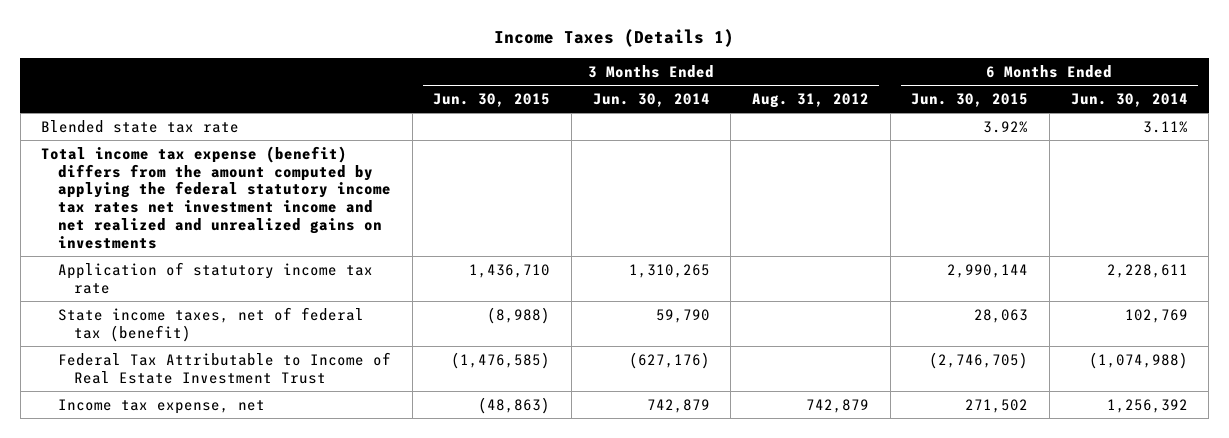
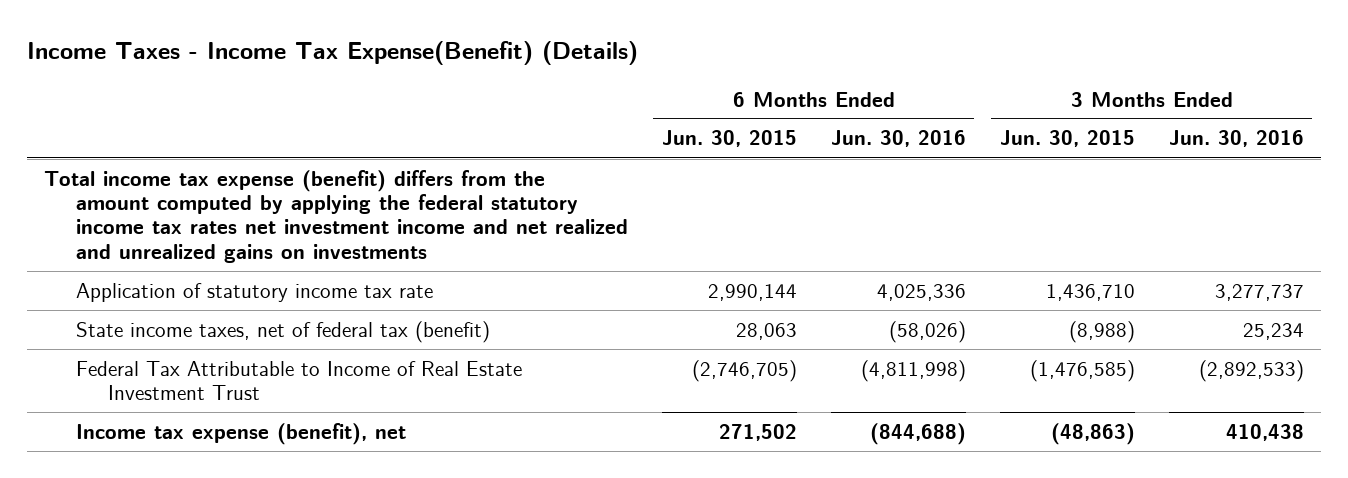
- Income Taxes (Details 1)
+ Income Taxes - Income Tax Expense(Benefit) (Details)
- | 3 Months Ended Jun. 30, 2015 | 3 Months Ended Jun. 30, 2014 | 3 Months Ended Aug. 31, 2012 | 6 Months Ended Jun. 30, 2015 | 6 Months Ended Jun. 30, 2014
+ | 6 Months Ended Jun. 30, 2015 | 6 Months Ended Jun. 30, 2016 | 3 Months Ended Jun. 30, 2015 | 3 Months Ended Jun. 30, 2016
- Blended state tax rate | | | | 3.92% | 3.11%
- Income tax expense, net | (48,863) | 742,879 | 742,879 | 271,502 | 1,256,392
+ Income tax expense (benefit), net | 271,502 | (844,688) | (48,863) | 410,438

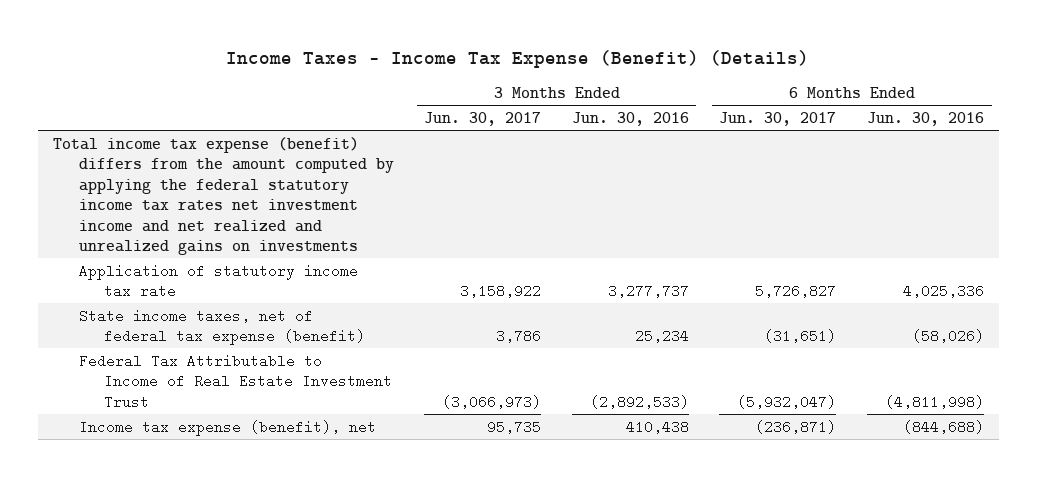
- Income Taxes - Income Tax Expense(Benefit) (Details)
+ Income Taxes - Income Tax Expense (Benefit) (Details)
- | 6 Months Ended Jun. 30, 2015 | 6 Months Ended Jun. 30, 2016 | 3 Months Ended Jun. 30, 2015 | 3 Months Ended Jun. 30, 2016
+ | 3 Months Ended Jun. 30, 2017 | 3 Months Ended Jun. 30, 2016 | 6 Months Ended Jun. 30, 2017 | 6 Months Ended Jun. 30, 2016
- State income taxes, net of federal tax (benefit) | 28,063 | (58,026) | (8,988) | 25,234
+ State income taxes, net of federal tax expense (benefit) | 3,786 | 25,234 | (31,651) | (58,026)

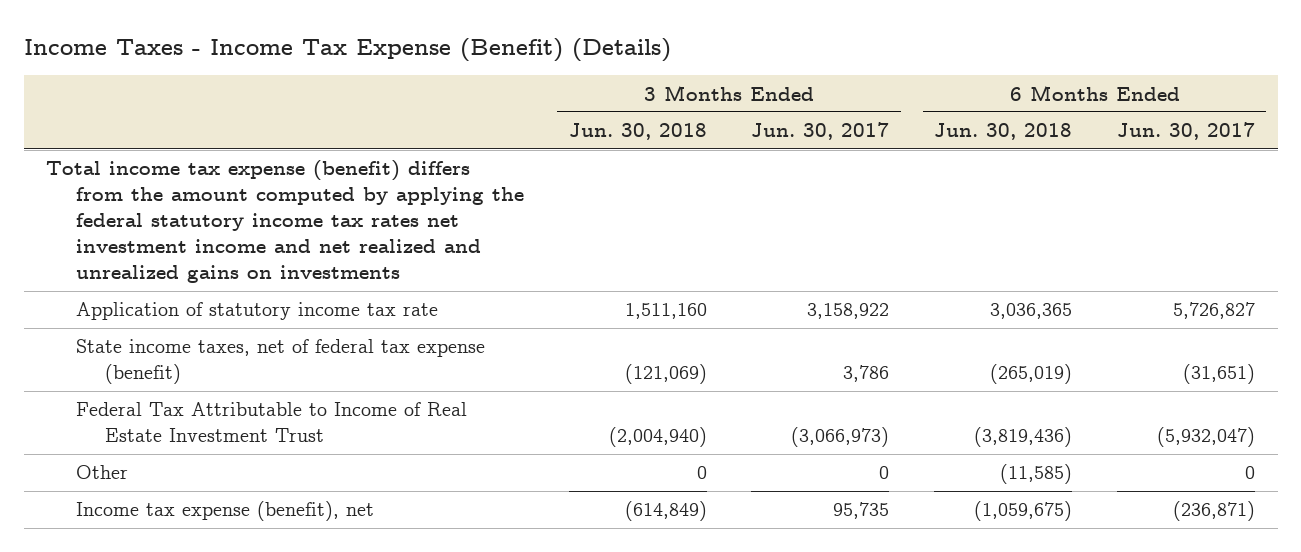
- | 3 Months Ended Jun. 30, 2017 | 3 Months Ended Jun. 30, 2016 | 6 Months Ended Jun. 30, 2017 | 6 Months Ended Jun. 30, 2016
+ | 3 Months Ended Jun. 30, 2018 | 3 Months Ended Jun. 30, 2017 | 6 Months Ended Jun. 30, 2018 | 6 Months Ended Jun. 30, 2017
+ Other | 0 | 0 | (11,585) | 0

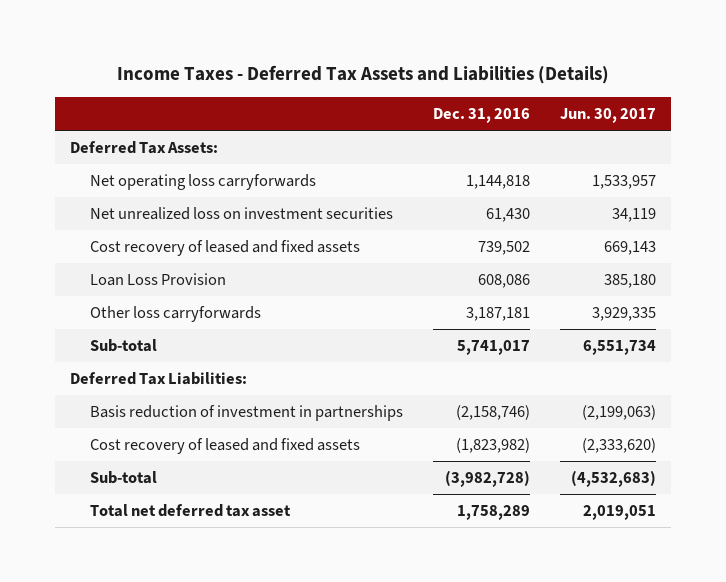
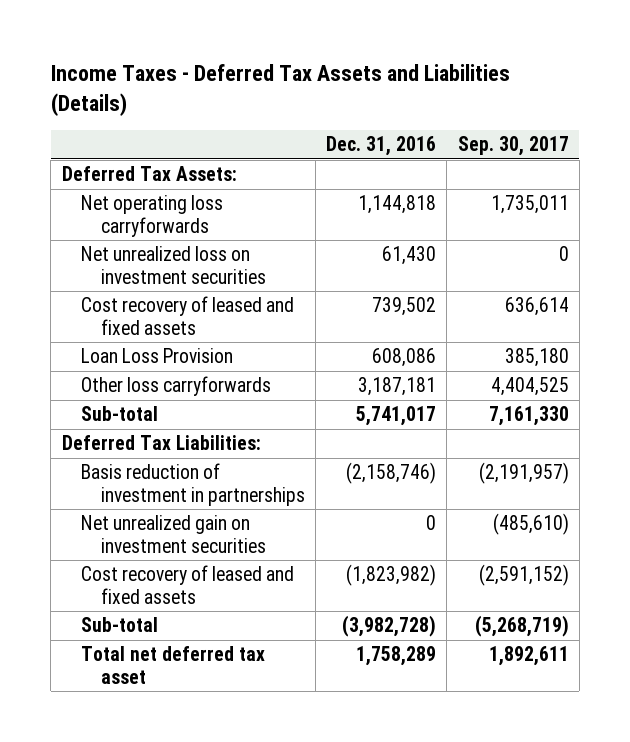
- | Dec. 31, 2016 | Jun. 30, 2017
+ | Dec. 31, 2016 | Sep. 30, 2017
+ Net unrealized gain on investment securities | 0 | (485,610)

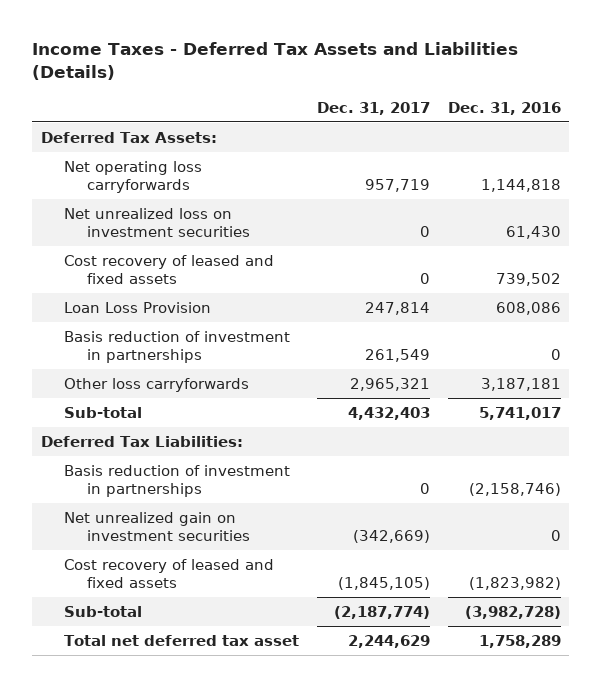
- | Dec. 31, 2016 | Sep. 30, 2017
+ | Dec. 31, 2017 | Dec. 31, 2016
+ Basis reduction of investment in partnerships | 261,549 | 0

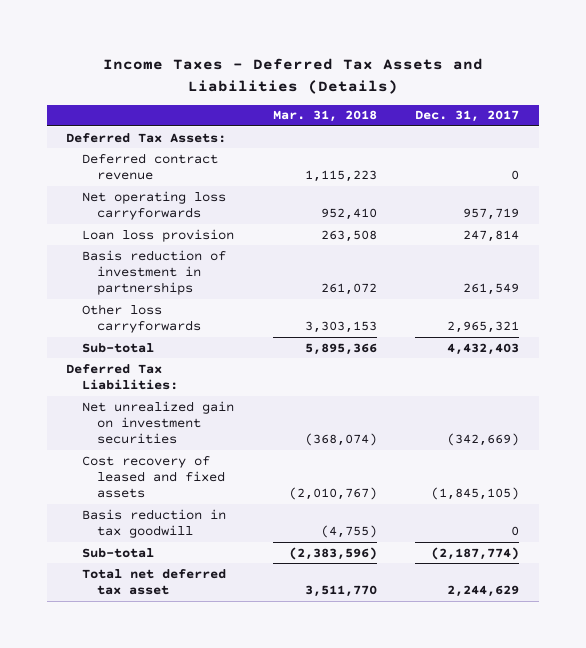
- | Dec. 31, 2017 | Dec. 31, 2016
+ | Mar. 31, 2018 | Dec. 31, 2017
+ Deferred contract revenue | 1,115,223 | 0
- Net unrealized loss on investment securities | 0 | 61,430
- Cost recovery of leased and fixed assets | 0 | 739,502
- Loan Loss Provision | 247,814 | 608,086
+ Loan loss provision | 263,508 | 247,814
- Basis reduction of investment in partnerships | 0 | (2,158,746)
+ Basis reduction in tax goodwill | (4,755) | 0

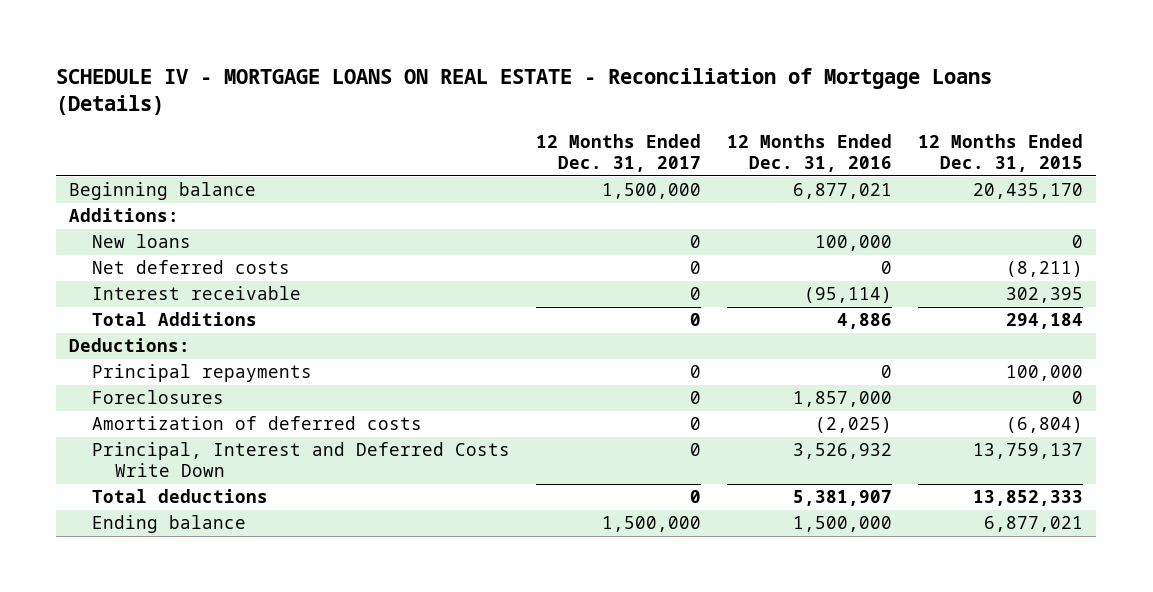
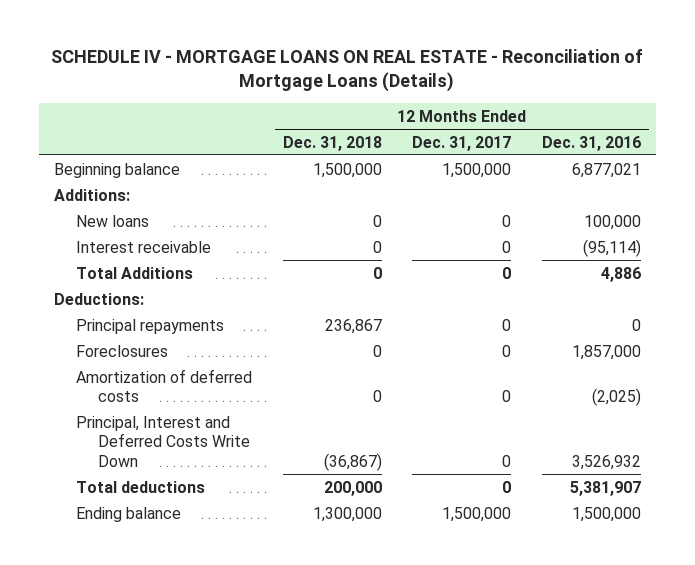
- | 12 Months Ended Dec. 31, 2017 | 12 Months Ended Dec. 31, 2016 | 12 Months Ended Dec. 31, 2015
+ | 12 Months Ended Dec. 31, 2018 | 12 Months Ended Dec. 31, 2017 | 12 Months Ended Dec. 31, 2016
- Net deferred costs | 0 | 0 | (8,211)

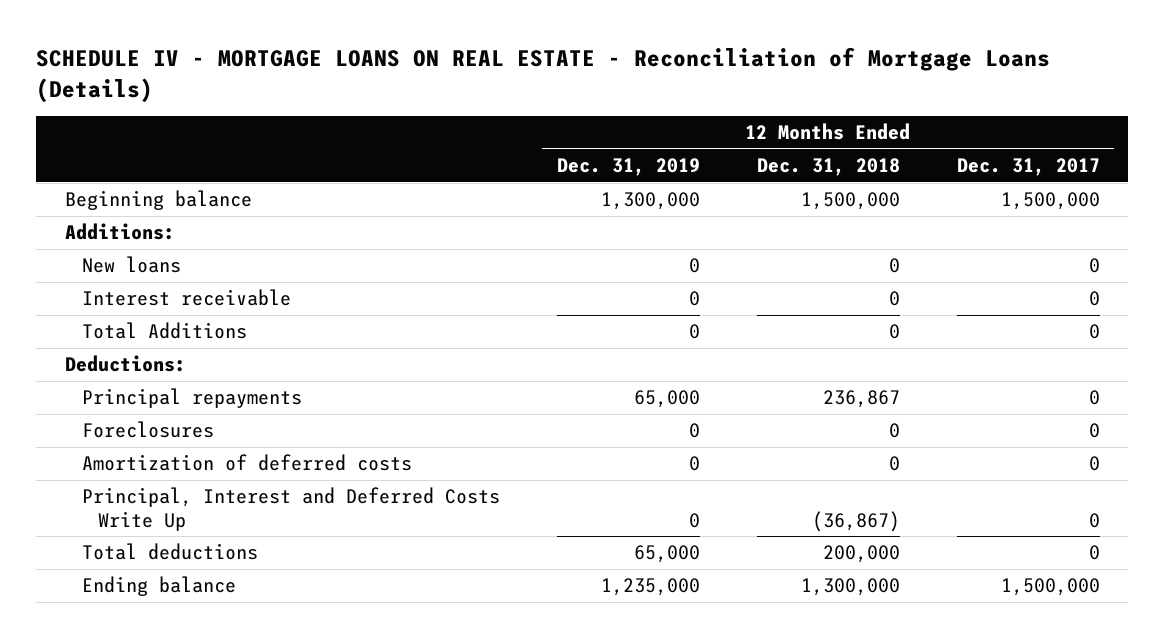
- | 12 Months Ended Dec. 31, 2018 | 12 Months Ended Dec. 31, 2017 | 12 Months Ended Dec. 31, 2016
+ | 12 Months Ended Dec. 31, 2019 | 12 Months Ended Dec. 31, 2018 | 12 Months Ended Dec. 31, 2017
- Principal, Interest and Deferred Costs Write Down | (36,867) | 0 | 3,526,932
+ Principal, Interest and Deferred Costs Write Up | 0 | (36,867) | 0

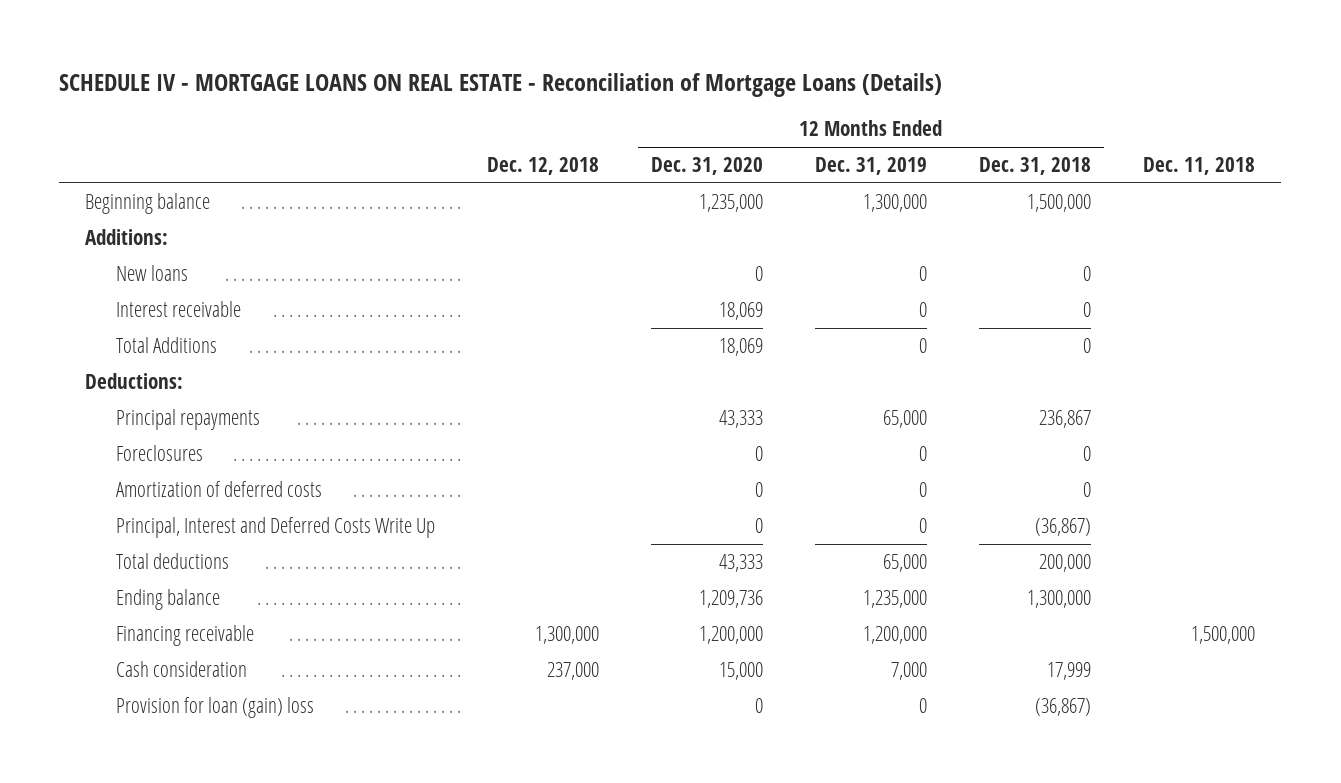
- | 12 Months Ended Dec. 31, 2019 | 12 Months Ended Dec. 31, 2018 | 12 Months Ended Dec. 31, 2017
+ | Dec. 12, 2018 | 12 Months Ended Dec. 31, 2020 | 12 Months Ended Dec. 31, 2019 | 12 Months Ended Dec. 31, 2018 | Dec. 11, 2018
+ Financing receivable | 1,300,000 | 1,200,000 | 1,200,000 | | 1,500,000
+ Cash consideration | 237,000 | 15,000 | 7,000 | 17,999 |
+ Provision for loan (gain) loss | | 0 | 0 | (36,867) |

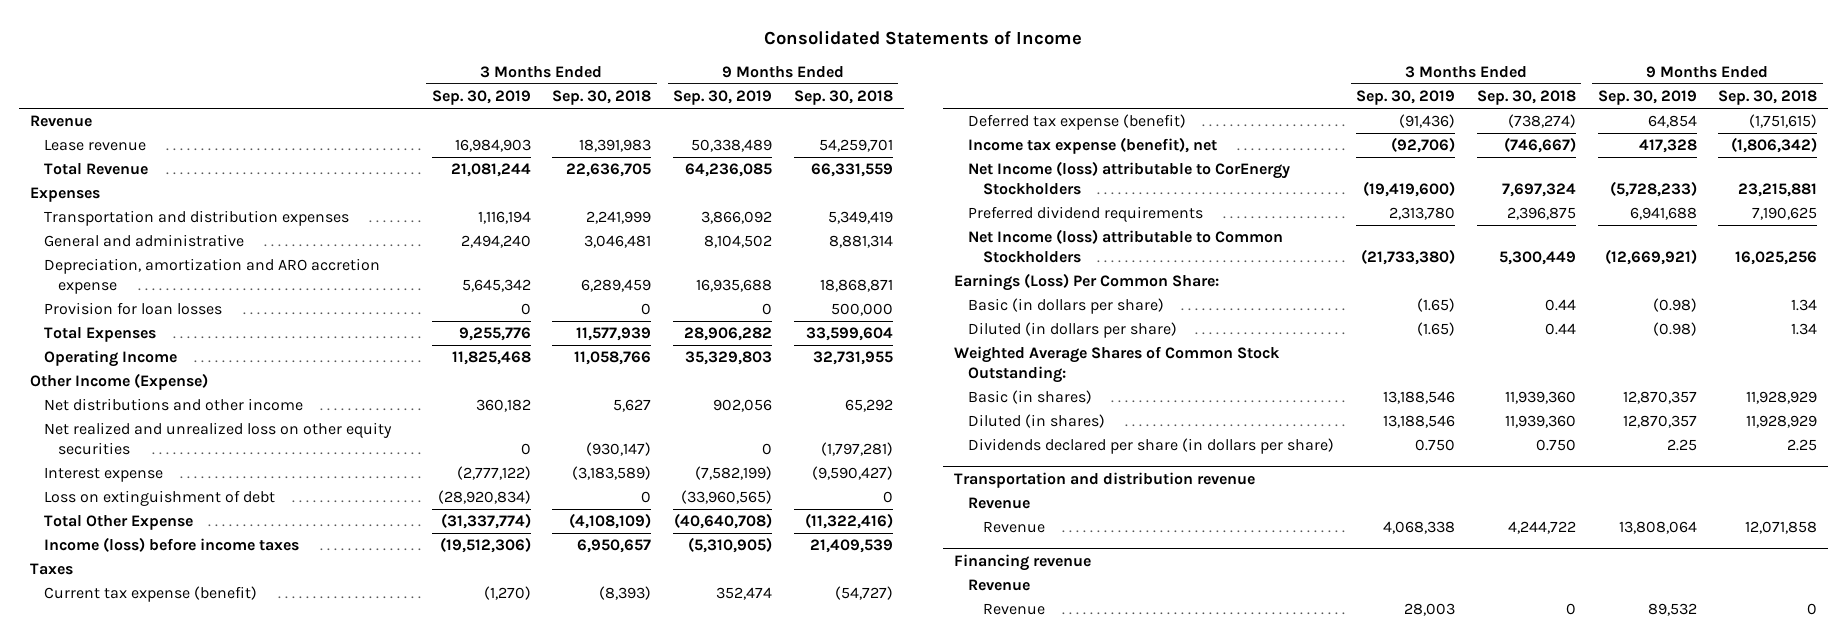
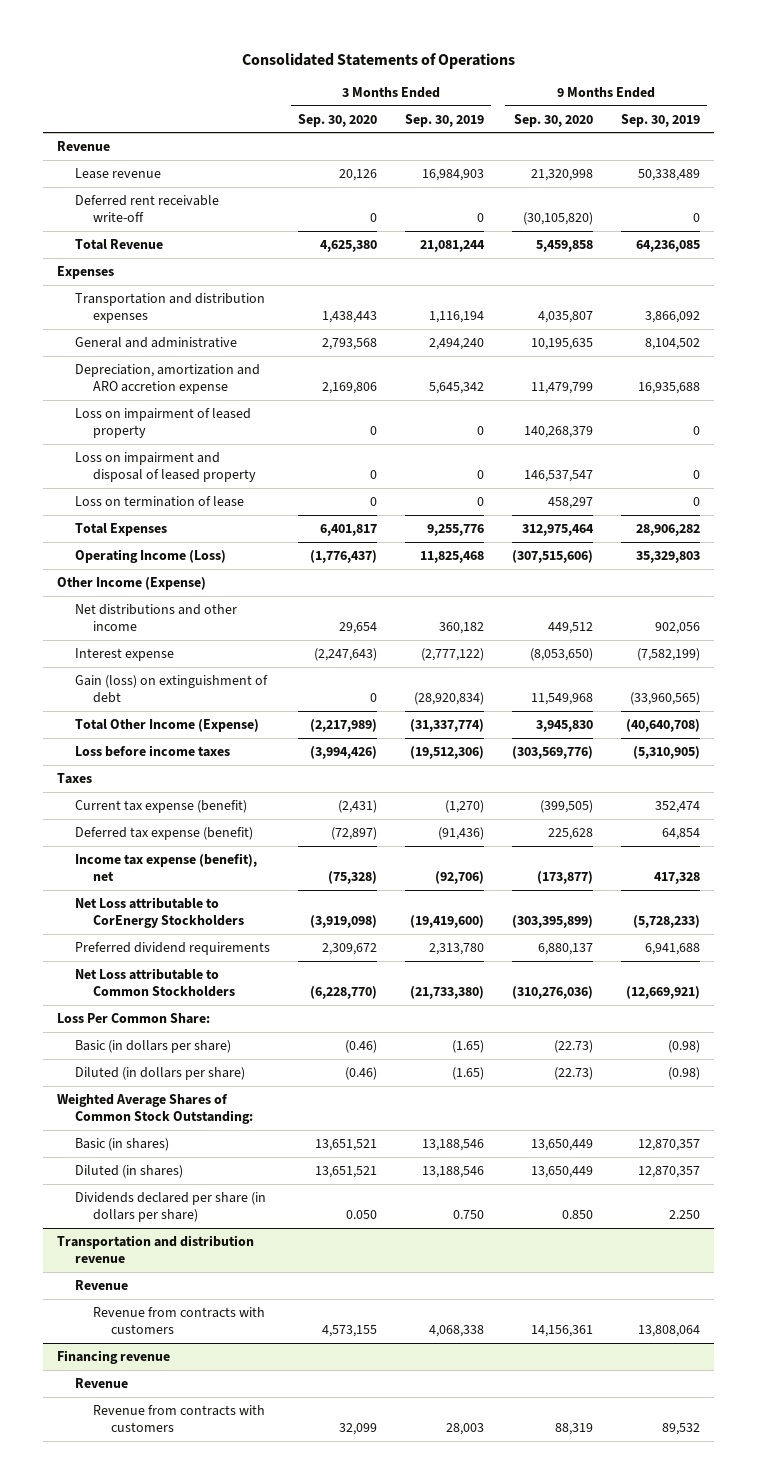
- Consolidated Statements of Income
+ Consolidated Statements of Operations
- | 3 Months Ended Sep. 30, 2019 | 3 Months Ended Sep. 30, 2018 | 9 Months Ended Sep. 30, 2019 | 9 Months Ended Sep. 30, 2018
+ | 3 Months Ended Sep. 30, 2020 | 3 Months Ended Sep. 30, 2019 | 9 Months Ended Sep. 30, 2020 | 9 Months Ended Sep. 30, 2019
+ Deferred rent receivable write-off | 0 | 0 | (30,105,820) | 0
- Provision for loan losses | 0 | 0 | 0 | 500,000
+ Loss on impairment of leased property | 0 | 0 | 140,268,379 | 0
+ Loss on impairment and disposal of leased property | 0 | 0 | 146,537,547 | 0
+ Loss on termination of lease | 0 | 0 | 458,297 | 0
- Operating Income | 11,825,468 | 11,058,766 | 35,329,803 | 32,731,955
+ Operating Income (Loss) | (1,776,437) | 11,825,468 | (307,515,606) | 35,329,803
- Net realized and unrealized loss on other equity securities | 0 | (930,147) | 0 | (1,797,281)
- Loss on extinguishment of debt | (28,920,834) | 0 | (33,960,565) | 0
- Total Other Expense | (31,337,774) | (4,108,109) | (40,640,708) | (11,322,416)
- Income (loss) before income taxes | (19,512,306) | 6,950,657 | (5,310,905) | 21,409,539
+ Gain (loss) on extinguishment of debt | 0 | (28,920,834) | 11,549,968 | (33,960,565)
+ Total Other Income (Expense) | (2,217,989) | (31,337,774) | 3,945,830 | (40,640,708)
+ Loss before income taxes | (3,994,426) | (19,512,306) | (303,569,776) | (5,310,905)
- Net Income (loss) attributable to CorEnergy Stockholders | (19,419,600) | 7,697,324 | (5,728,233) | 23,215,881
+ Net Loss attributable to CorEnergy Stockholders | (3,919,098) | (19,419,600) | (303,395,899) | (5,728,233)
- Net Income (loss) attributable to Common Stockholders | (21,733,380) | 5,300,449 | (12,669,921) | 16,025,256
- Earnings (Loss) Per Common Share:
+ Net Loss attributable to Common Stockholders | (6,228,770) | (21,733,380) | (310,276,036) | (12,669,921)
+ Loss Per Common Share:
- Dividends declared per share (in dollars per share) | 0.750 | 0.750 | 2.25 | 2.25
+ Dividends declared per share (in dollars per share) | 0.050 | 0.750 | 0.850 | 2.250
@ Transportation and distribution revenue
- Revenue | 4,068,338 | 4,244,722 | 13,808,064 | 12,071,858
+ Revenue from contracts with customers | 4,573,155 | 4,068,338 | 14,156,361 | 13,808,064
@ Financing revenue
- Revenue | 28,003 | 0 | 89,532 | 0
+ Revenue from contracts with customers | 32,099 | 28,003 | 88,319 | 89,532

